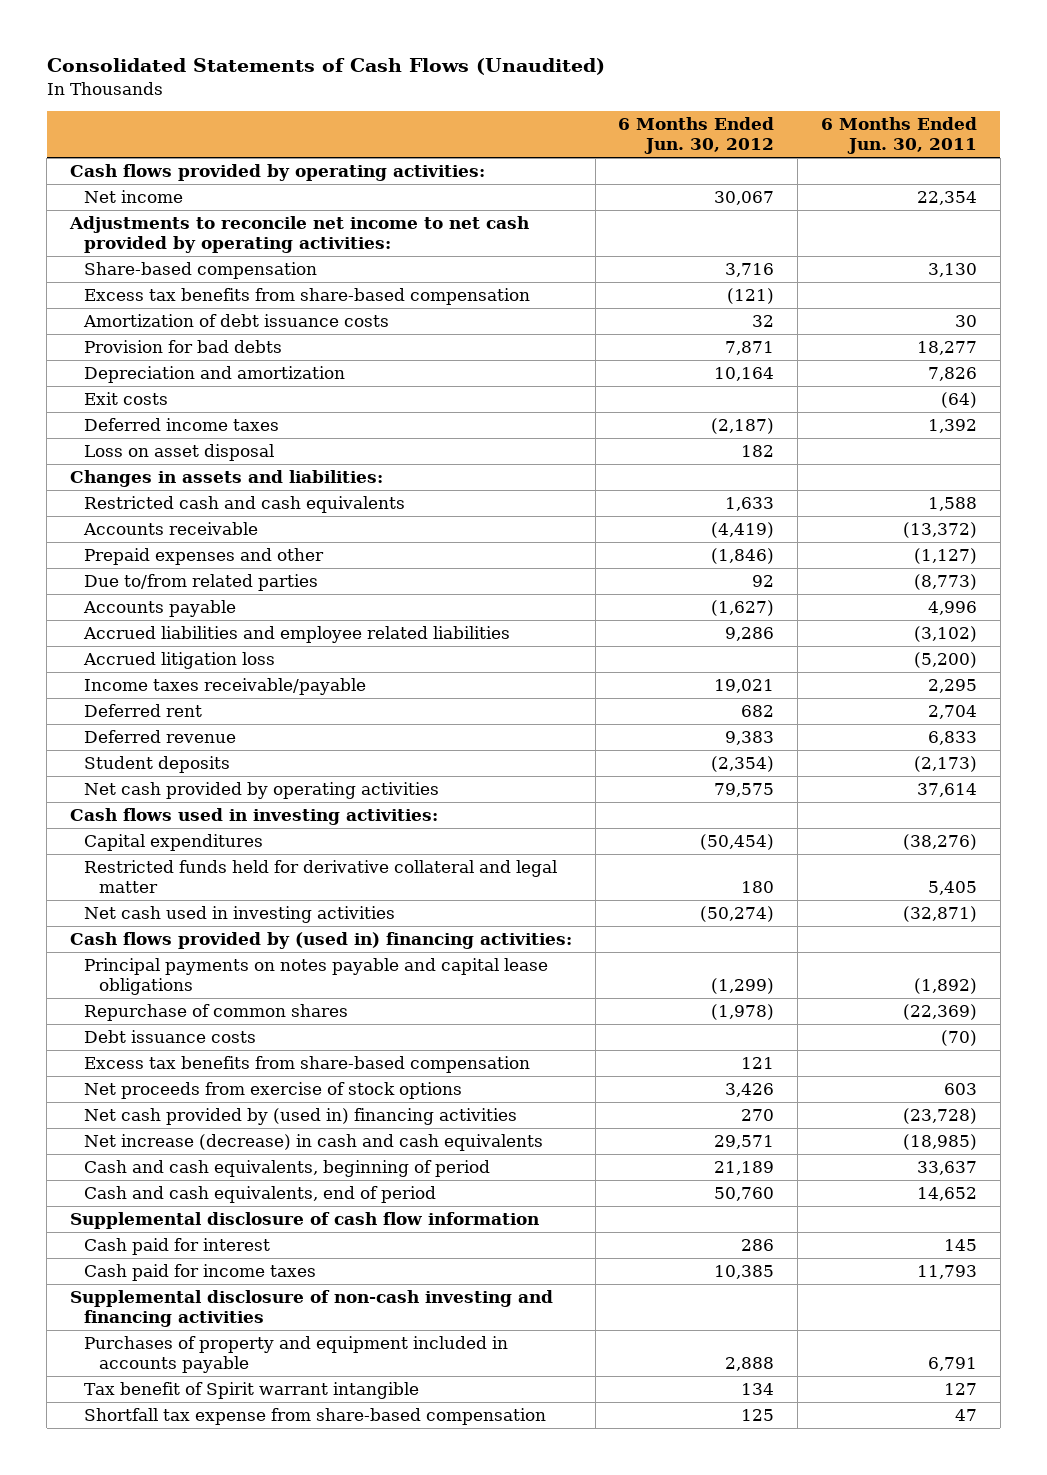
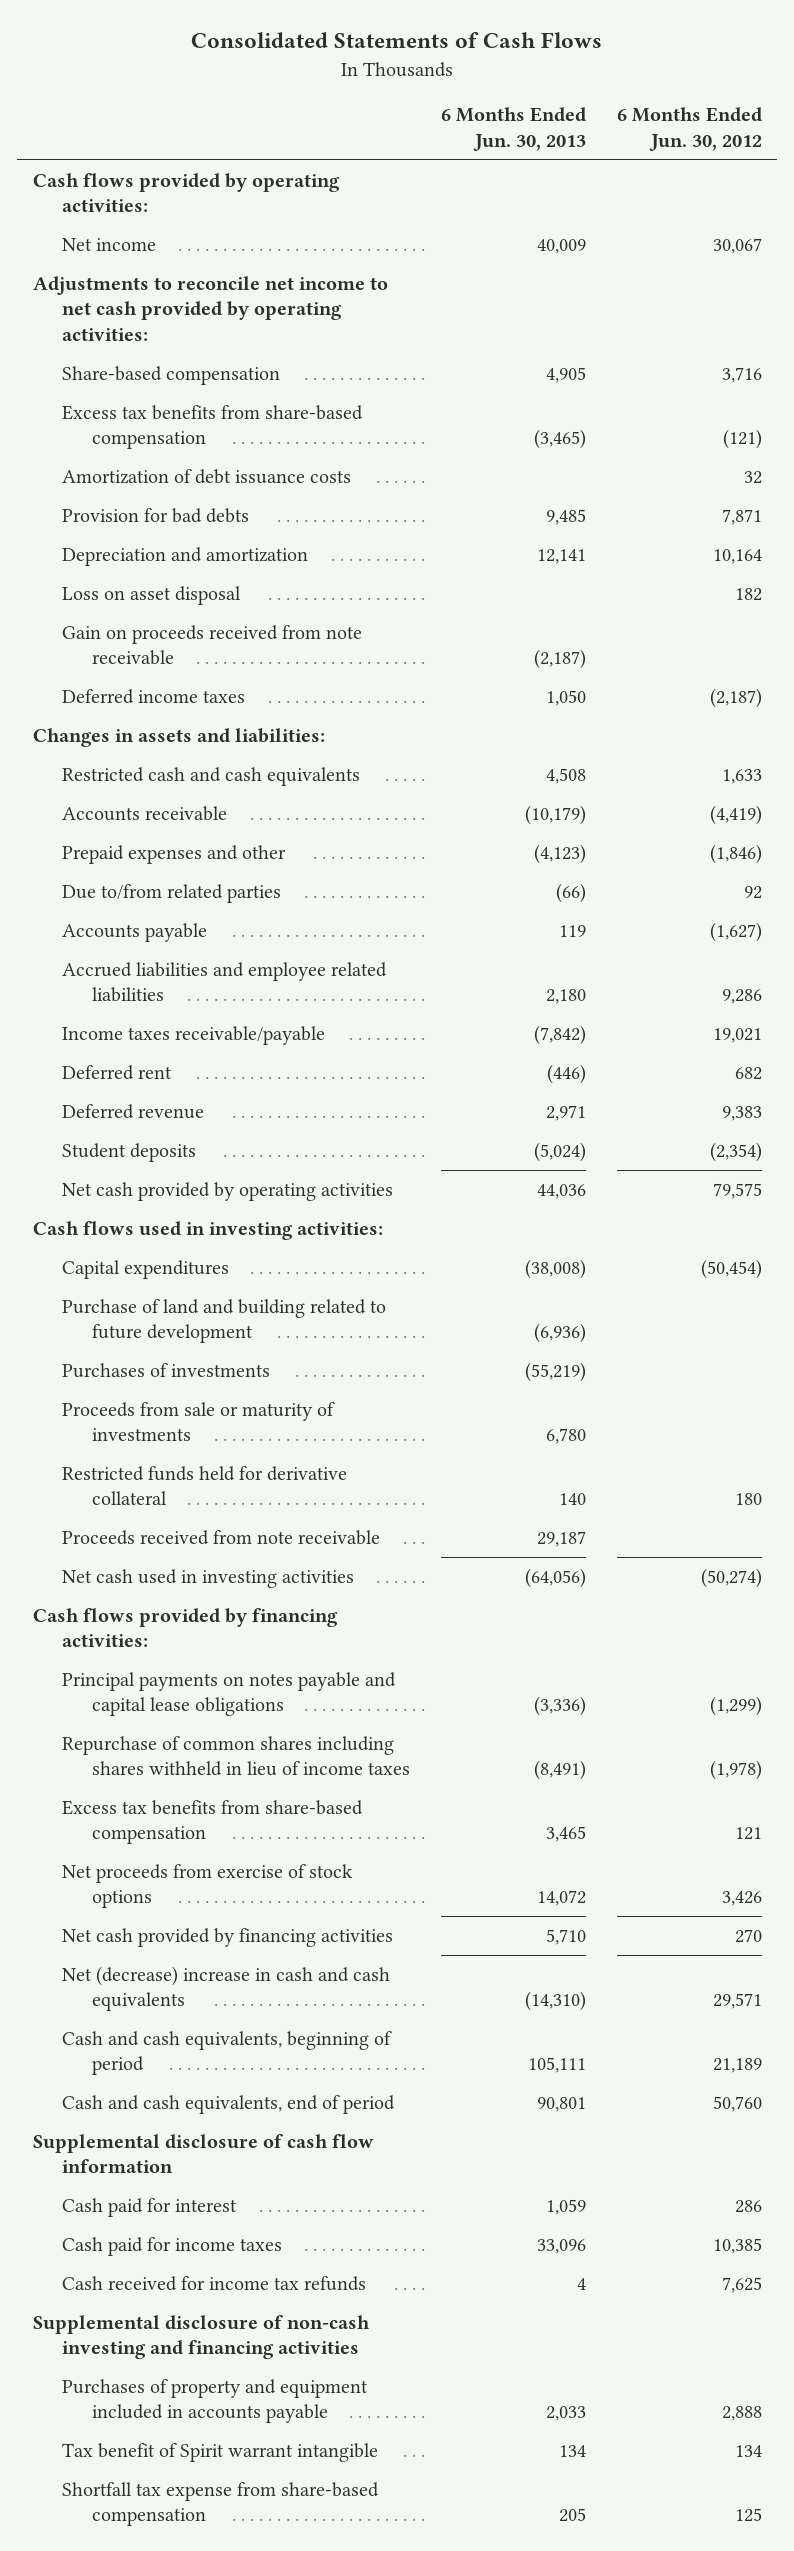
- Consolidated Statements of Cash Flows (Unaudited)
+ Consolidated Statements of Cash Flows
- | 6 Months Ended Jun. 30, 2012 | 6 Months Ended Jun. 30, 2011
+ | 6 Months Ended Jun. 30, 2013 | 6 Months Ended Jun. 30, 2012
- Exit costs | | (64)
+ Gain on proceeds received from note receivable | (2,187) |
moved down: Deferred income taxes | 1,050 | (2,187)
- Accrued litigation loss | | (5,200)
- Restricted funds held for derivative collateral and legal matter | 180 | 5,405
+ Purchase of land and building related to future development | (6,936) |
+ Purchases of investments | (55,219) |
+ Proceeds from sale or maturity of investments | 6,780 |
+ Restricted funds held for derivative collateral | 140 | 180
+ Proceeds received from note receivable | 29,187 |
- Cash flows provided by (used in) financing activities:
+ Cash flows provided by financing activities:
- Repurchase of common shares | (1,978) | (22,369)
- Debt issuance costs | | (70)
+ Repurchase of common shares including shares withheld in lieu of income taxes | (8,491) | (1,978)
- Net cash provided by (used in) financing activities | 270 | (23,728)
- Net increase (decrease) in cash and cash equivalents | 29,571 | (18,985)
+ Net cash provided by financing activities | 5,710 | 270
+ Net (decrease) increase in cash and cash equivalents | (14,310) | 29,571
+ Cash received for income tax refunds | 4 | 7,625

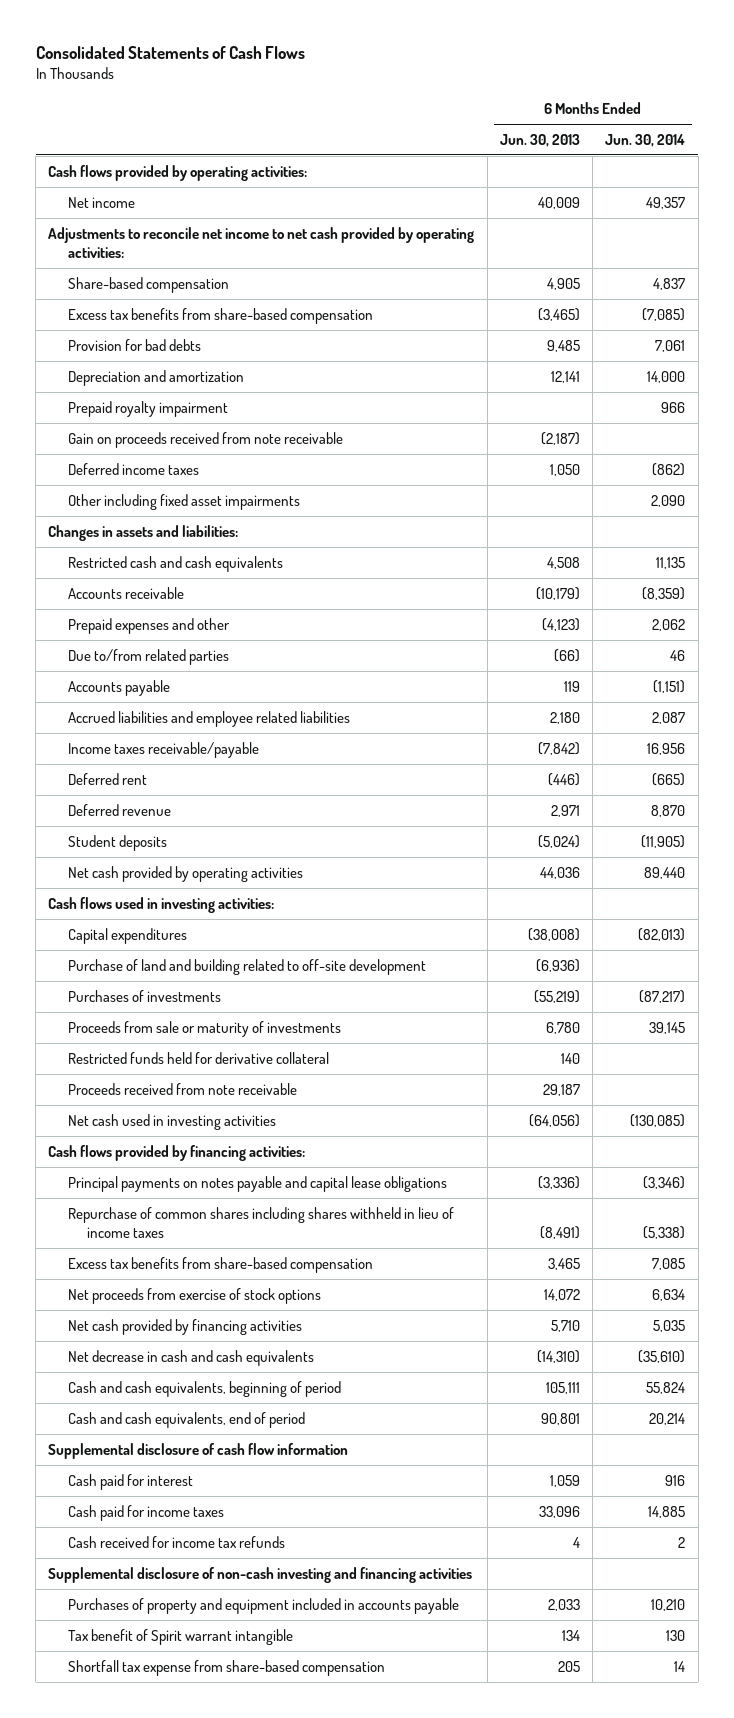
- | 6 Months Ended Jun. 30, 2013 | 6 Months Ended Jun. 30, 2012
+ | 6 Months Ended Jun. 30, 2013 | 6 Months Ended Jun. 30, 2014
- Amortization of debt issuance costs | | 32
- Loss on asset disposal | | 182
+ Prepaid royalty impairment | | 966
+ Other including fixed asset impairments | | 2,090
- Purchase of land and building related to future development | (6,936) |
+ Purchase of land and building related to off-site development | (6,936) |
- Net (decrease) increase in cash and cash equivalents | (14,310) | 29,571
+ Net decrease in cash and cash equivalents | (14,310) | (35,610)

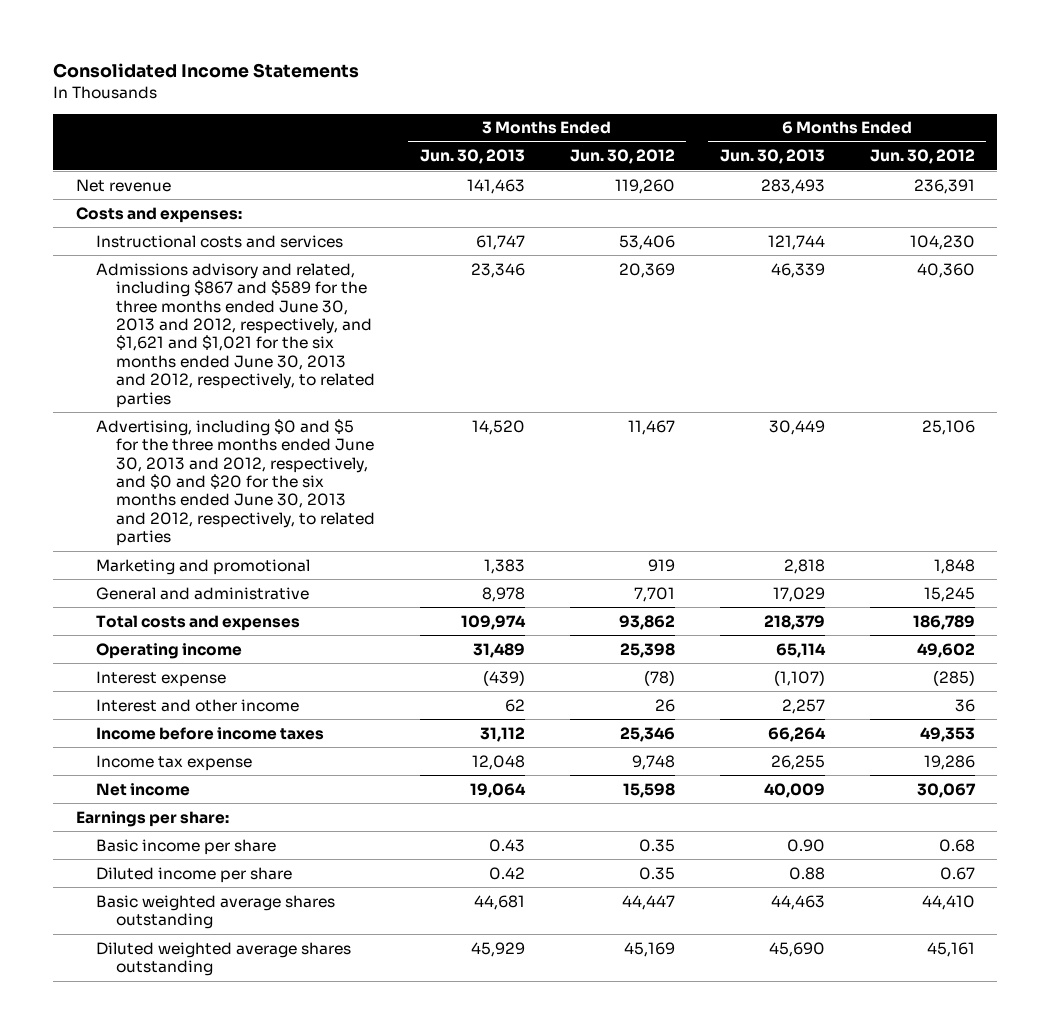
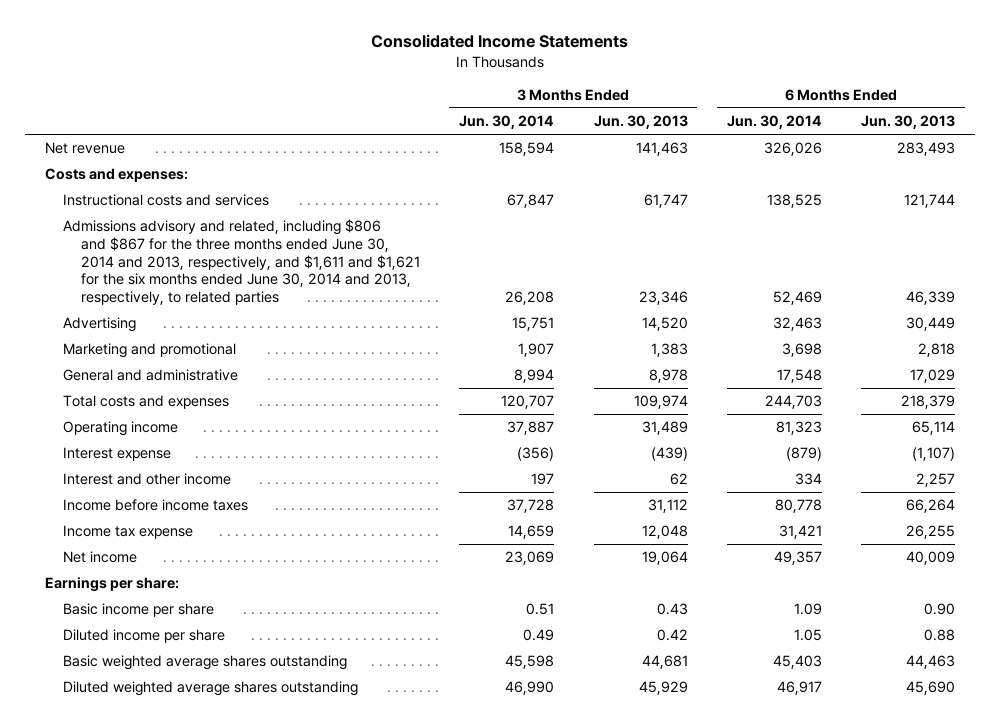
- | 3 Months Ended Jun. 30, 2013 | 3 Months Ended Jun. 30, 2012 | 6 Months Ended Jun. 30, 2013 | 6 Months Ended Jun. 30, 2012
+ | 3 Months Ended Jun. 30, 2014 | 3 Months Ended Jun. 30, 2013 | 6 Months Ended Jun. 30, 2014 | 6 Months Ended Jun. 30, 2013
- Admissions advisory and related, including $867 and $589 for the three months ended June 30, 2013 and 2012, respectively, and $1,621 and $1,021 for the six months ended June 30, 2013 and 2012, respectively, to related parties | 23,346 | 20,369 | 46,339 | 40,360
- Advertising, including $0 and $5 for the three months ended June 30, 2013 and 2012, respectively, and $0 and $20 for the six months ended June 30, 2013 and 2012, respectively, to related parties | 14,520 | 11,467 | 30,449 | 25,106
+ Admissions advisory and related, including $806 and $867 for the three months ended June 30, 2014 and 2013, respectively, and $1,611 and $1,621 for the six months ended June 30, 2014 and 2013, respectively, to related parties | 26,208 | 23,346 | 52,469 | 46,339
+ Advertising | 15,751 | 14,520 | 32,463 | 30,449

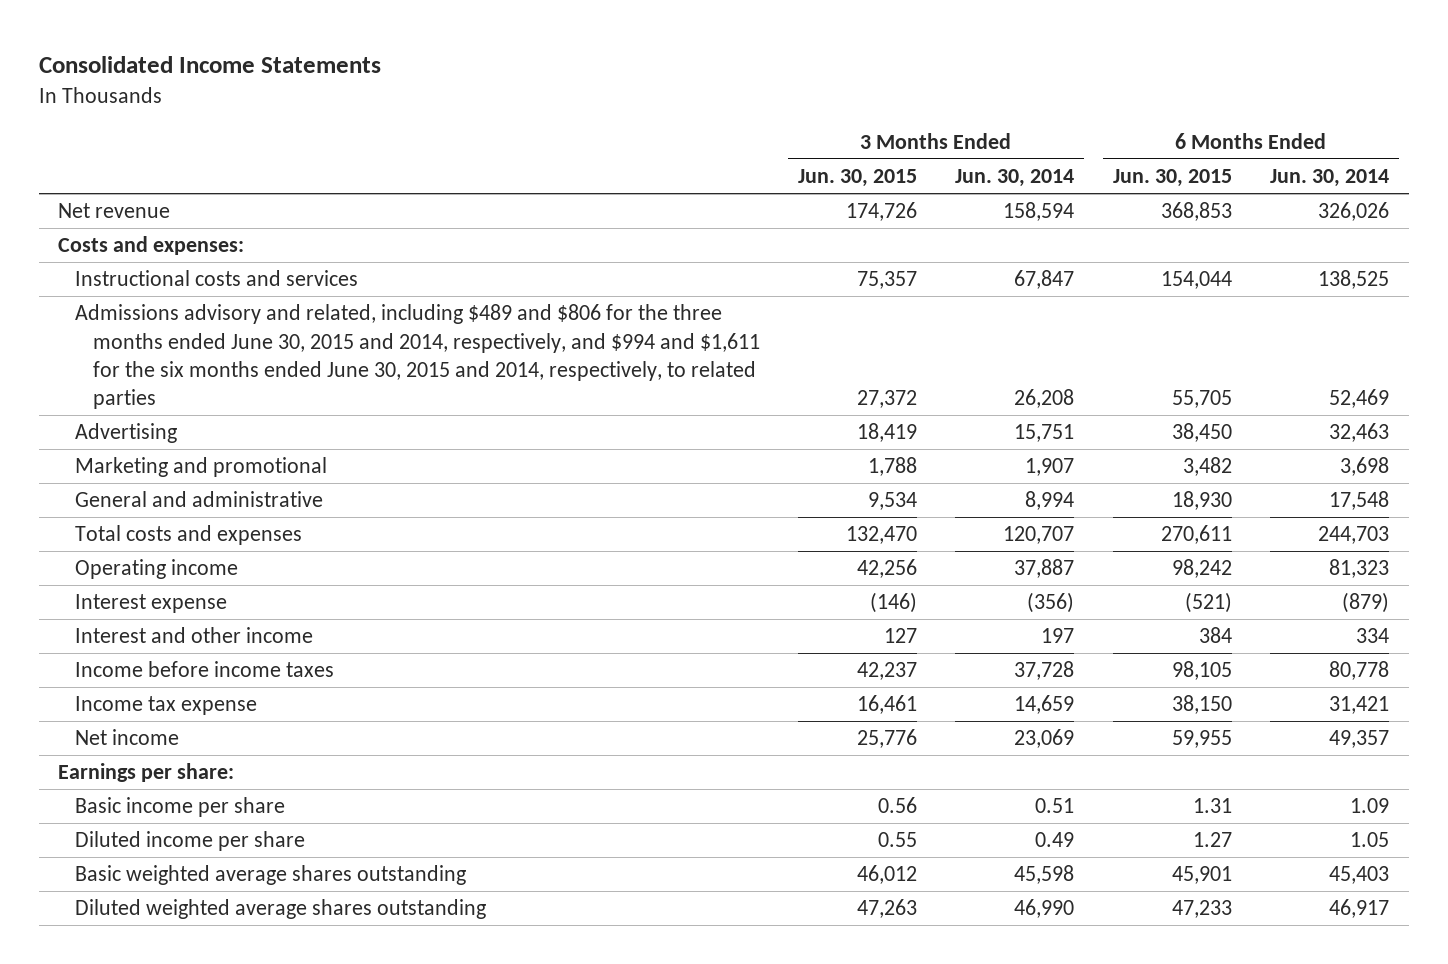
- | 3 Months Ended Jun. 30, 2014 | 3 Months Ended Jun. 30, 2013 | 6 Months Ended Jun. 30, 2014 | 6 Months Ended Jun. 30, 2013
+ | 3 Months Ended Jun. 30, 2015 | 3 Months Ended Jun. 30, 2014 | 6 Months Ended Jun. 30, 2015 | 6 Months Ended Jun. 30, 2014
- Admissions advisory and related, including $806 and $867 for the three months ended June 30, 2014 and 2013, respectively, and $1,611 and $1,621 for the six months ended June 30, 2014 and 2013, respectively, to related parties | 26,208 | 23,346 | 52,469 | 46,339
+ Admissions advisory and related, including $489 and $806 for the three months ended June 30, 2015 and 2014, respectively, and $994 and $1,611 for the six months ended June 30, 2015 and 2014, respectively, to related parties | 27,372 | 26,208 | 55,705 | 52,469

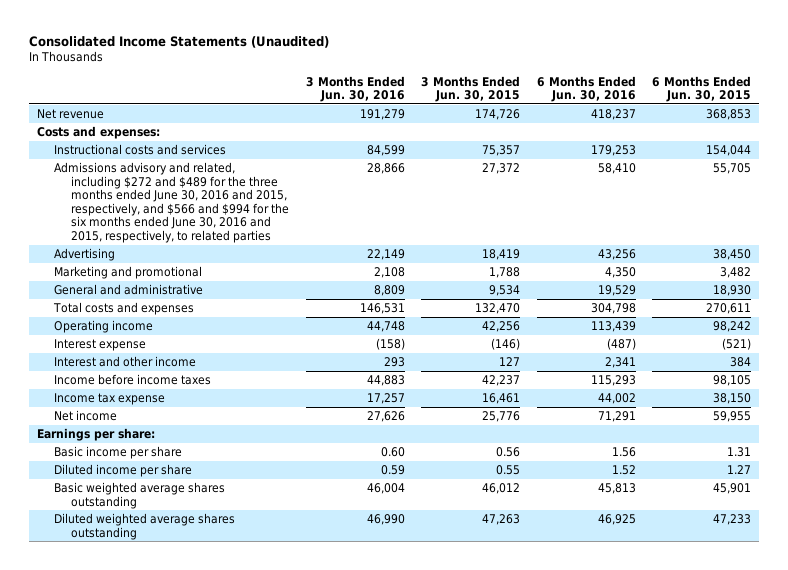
- Consolidated Income Statements
+ Consolidated Income Statements (Unaudited)
- | 3 Months Ended Jun. 30, 2015 | 3 Months Ended Jun. 30, 2014 | 6 Months Ended Jun. 30, 2015 | 6 Months Ended Jun. 30, 2014
+ | 3 Months Ended Jun. 30, 2016 | 3 Months Ended Jun. 30, 2015 | 6 Months Ended Jun. 30, 2016 | 6 Months Ended Jun. 30, 2015
- Admissions advisory and related, including $489 and $806 for the three months ended June 30, 2015 and 2014, respectively, and $994 and $1,611 for the six months ended June 30, 2015 and 2014, respectively, to related parties | 27,372 | 26,208 | 55,705 | 52,469
+ Admissions advisory and related, including $272 and $489 for the three months ended June 30, 2016 and 2015, respectively, and $566 and $994 for the six months ended June 30, 2016 and 2015, respectively, to related parties | 28,866 | 27,372 | 58,410 | 55,705

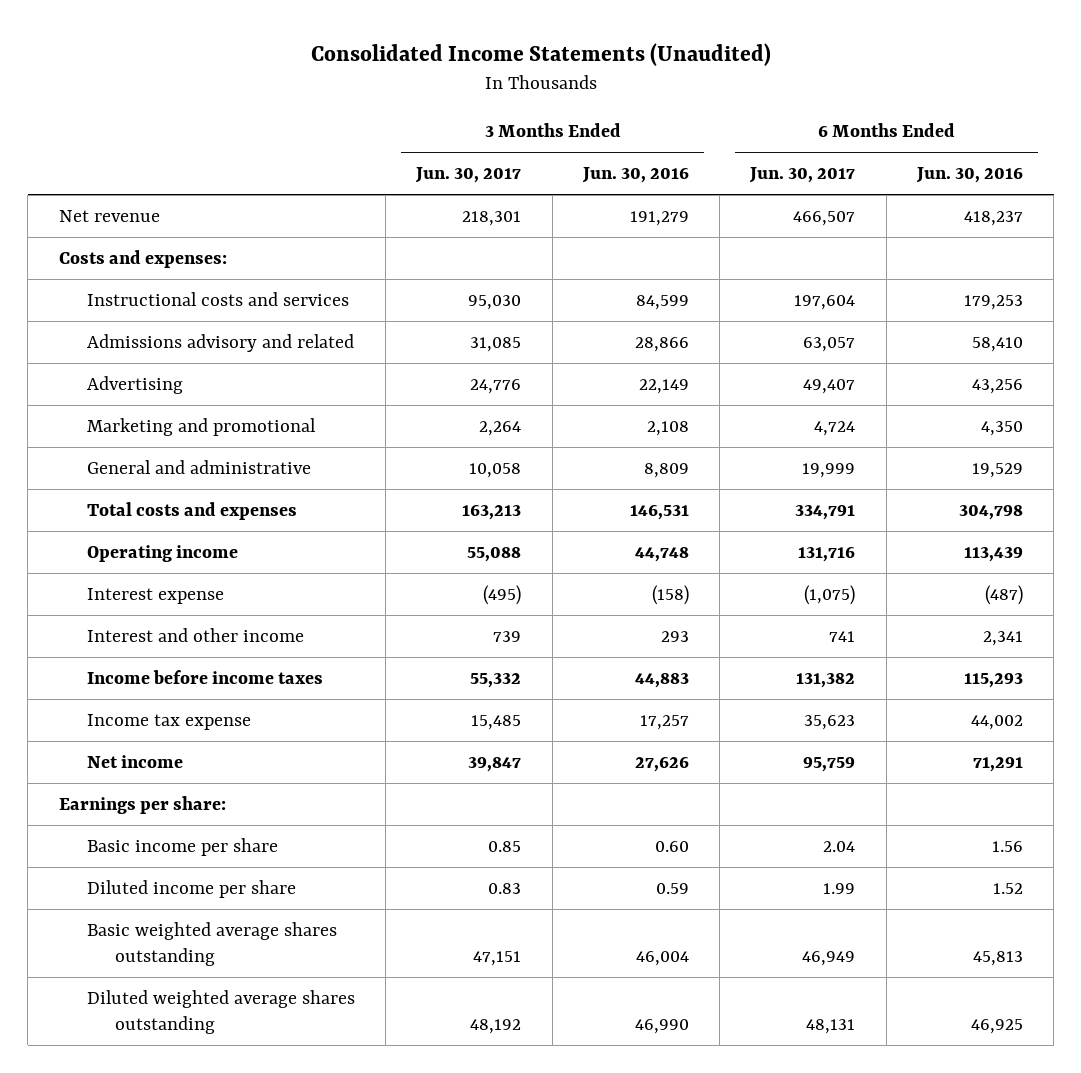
- | 3 Months Ended Jun. 30, 2016 | 3 Months Ended Jun. 30, 2015 | 6 Months Ended Jun. 30, 2016 | 6 Months Ended Jun. 30, 2015
+ | 3 Months Ended Jun. 30, 2017 | 3 Months Ended Jun. 30, 2016 | 6 Months Ended Jun. 30, 2017 | 6 Months Ended Jun. 30, 2016
- Admissions advisory and related, including $272 and $489 for the three months ended June 30, 2016 and 2015, respectively, and $566 and $994 for the six months ended June 30, 2016 and 2015, respectively, to related parties | 28,866 | 27,372 | 58,410 | 55,705
+ Admissions advisory and related | 31,085 | 28,866 | 63,057 | 58,410

